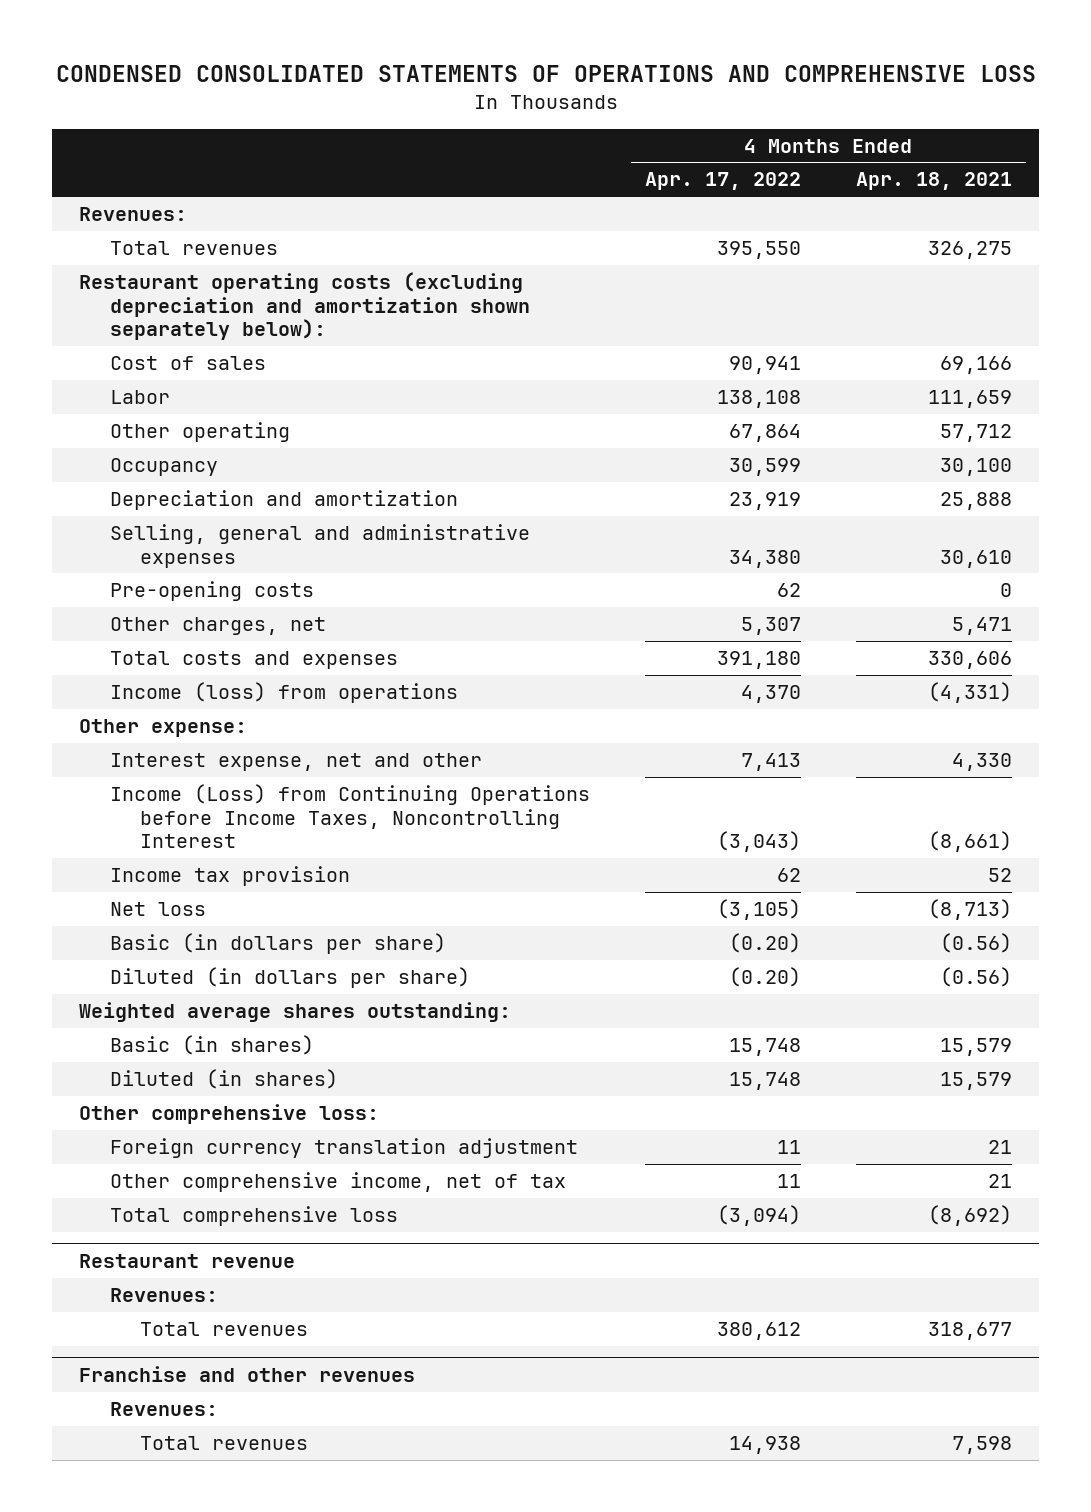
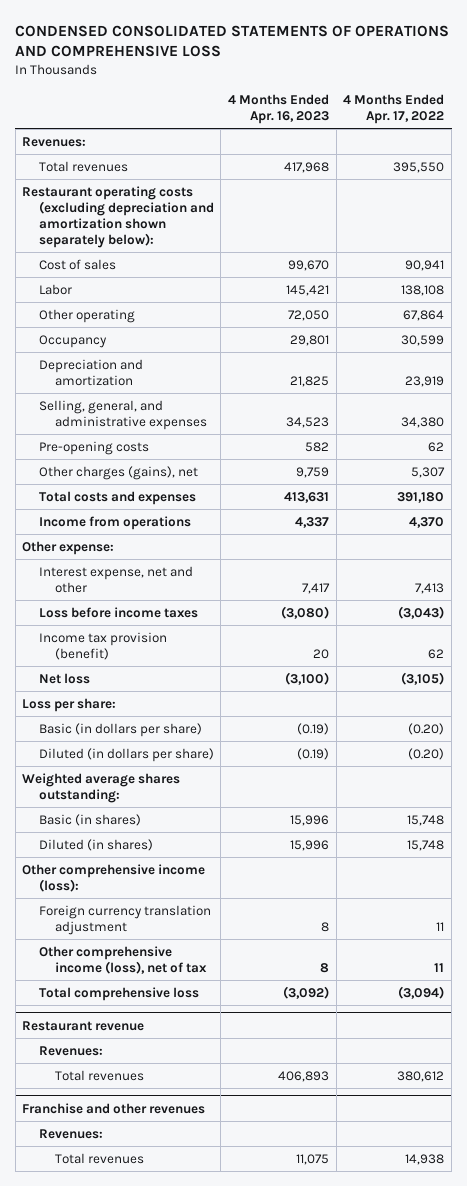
- | 4 Months Ended Apr. 17, 2022 | 4 Months Ended Apr. 18, 2021
+ | 4 Months Ended Apr. 16, 2023 | 4 Months Ended Apr. 17, 2022
- Selling, general and administrative expenses | 34,380 | 30,610
+ Selling, general, and administrative expenses | 34,523 | 34,380
- Other charges, net | 5,307 | 5,471
+ Other charges (gains), net | 9,759 | 5,307
- Income (loss) from operations | 4,370 | (4,331)
+ Income from operations | 4,337 | 4,370
- Income (Loss) from Continuing Operations before Income Taxes, Noncontrolling Interest | (3,043) | (8,661)
- Income tax provision | 62 | 52
+ Loss before income taxes | (3,080) | (3,043)
+ Income tax provision (benefit) | 20 | 62
+ Loss per share:
- Other comprehensive loss:
+ Other comprehensive income (loss):
- Other comprehensive income, net of tax | 11 | 21
+ Other comprehensive income (loss), net of tax | 8 | 11

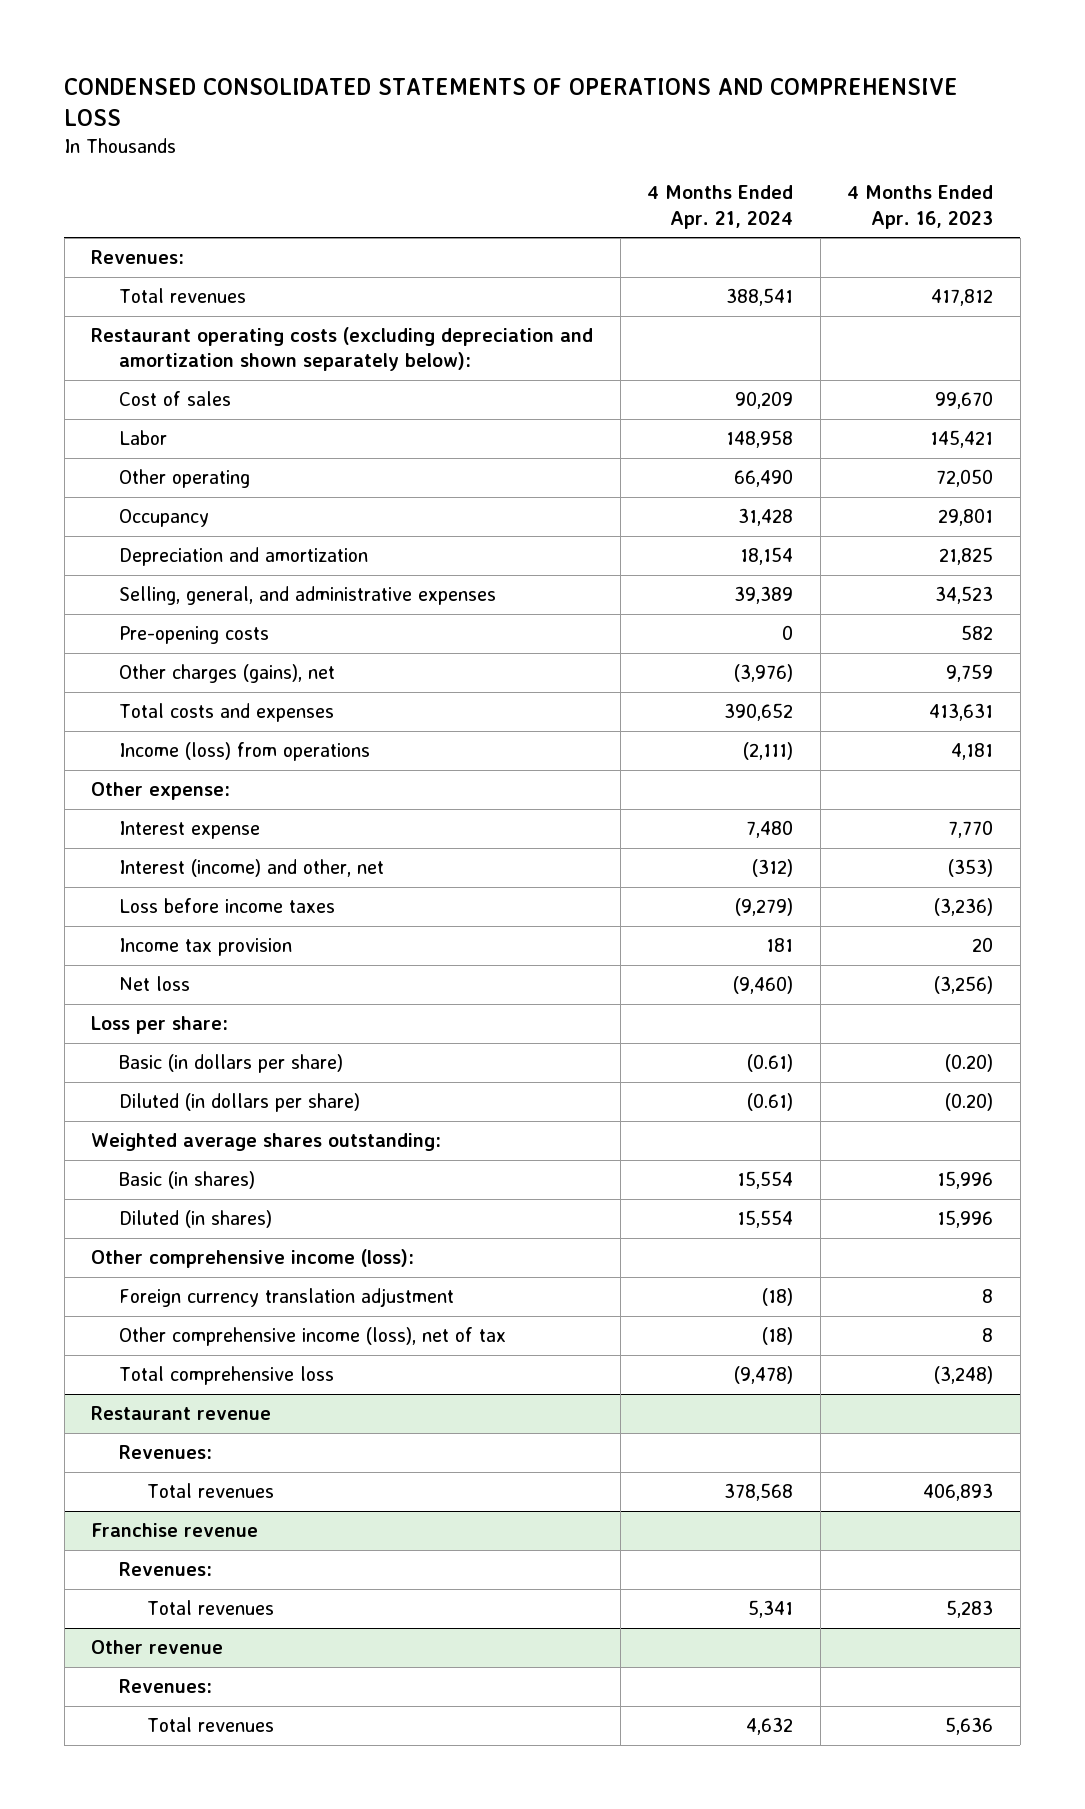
- | 4 Months Ended Apr. 16, 2023 | 4 Months Ended Apr. 17, 2022
+ | 4 Months Ended Apr. 21, 2024 | 4 Months Ended Apr. 16, 2023
- Total revenues | 417,968 | 395,550
+ Total revenues | 388,541 | 417,812
- Income from operations | 4,337 | 4,370
+ Income (loss) from operations | (2,111) | 4,181
- Interest expense, net and other | 7,417 | 7,413
- Loss before income taxes | (3,080) | (3,043)
- Income tax provision (benefit) | 20 | 62
- Net loss | (3,100) | (3,105)
+ Interest expense | 7,480 | 7,770
+ Interest (income) and other, net | (312) | (353)
+ Loss before income taxes | (9,279) | (3,236)
+ Income tax provision | 181 | 20
+ Net loss | (9,460) | (3,256)
- Basic (in dollars per share) | (0.19) | (0.20)
- Diluted (in dollars per share) | (0.19) | (0.20)
+ Basic (in dollars per share) | (0.61) | (0.20)
+ Diluted (in dollars per share) | (0.61) | (0.20)
- Total comprehensive loss | (3,092) | (3,094)
+ Total comprehensive loss | (9,478) | (3,248)
- Franchise and other revenues
+ Franchise revenue
- Total revenues | 11,075 | 14,938
+ Total revenues | 5,341 | 5,283
+ Other revenue
+ Revenues:
+ Total revenues | 4,632 | 5,636

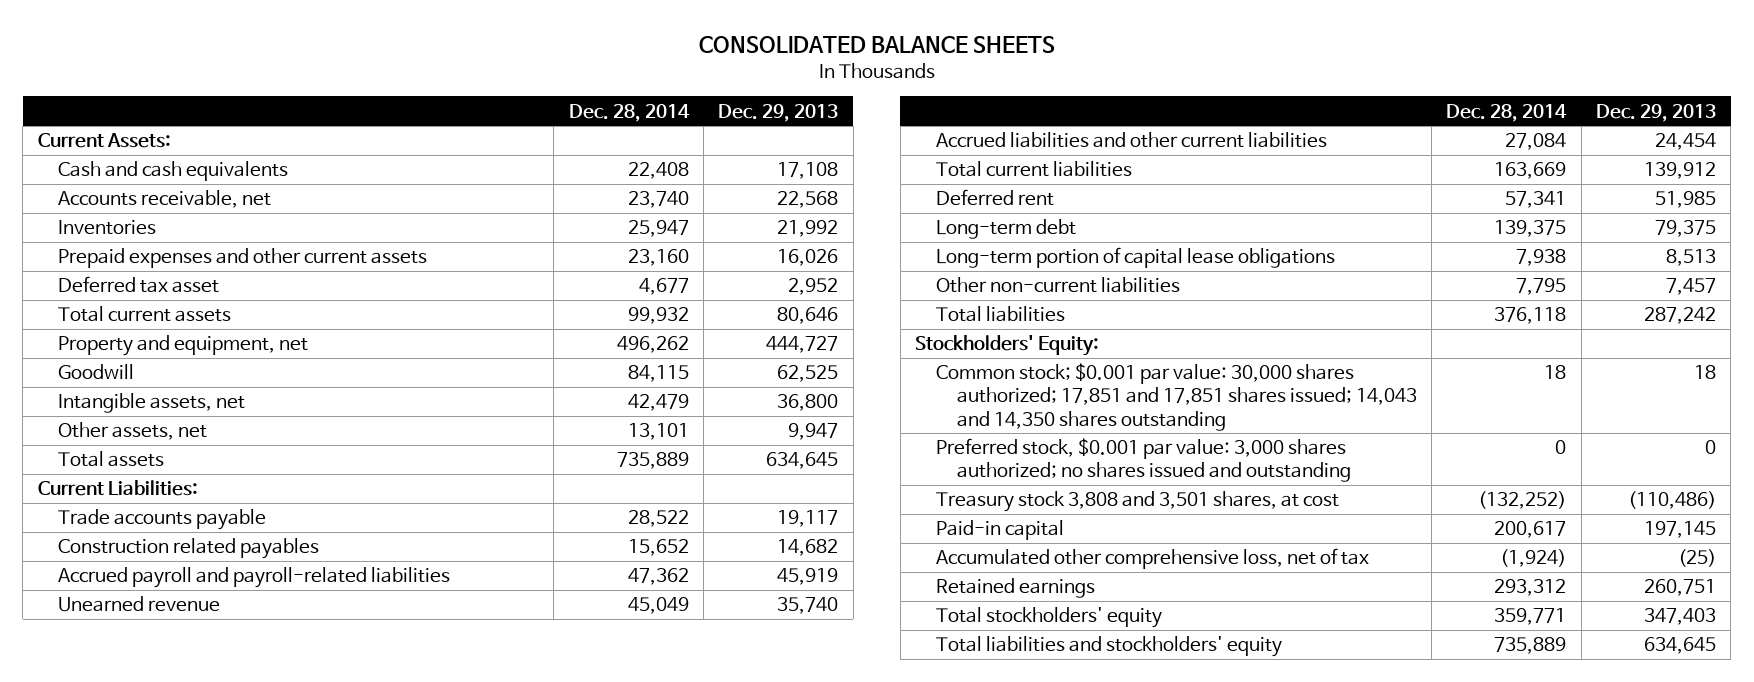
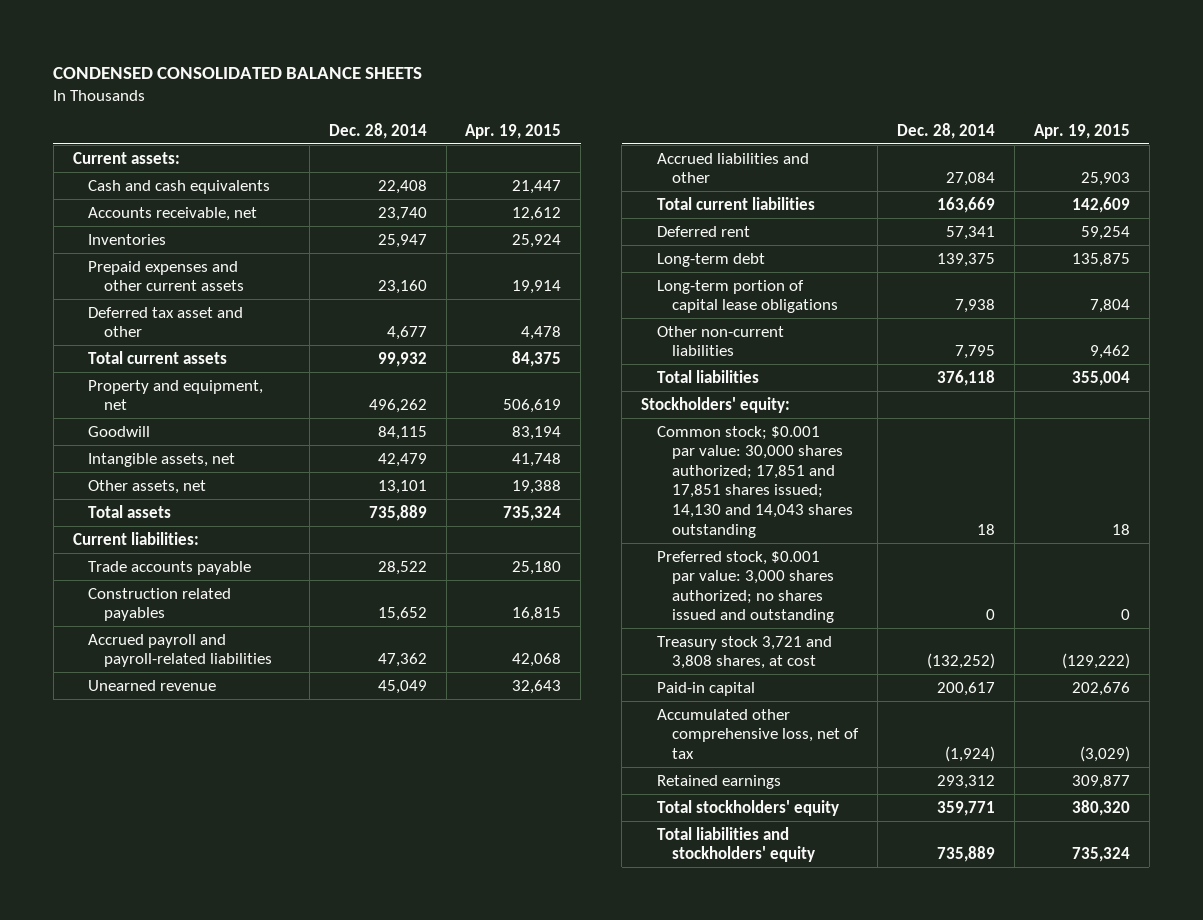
- CONSOLIDATED BALANCE SHEETS
+ CONDENSED CONSOLIDATED BALANCE SHEETS
- | Dec. 28, 2014 | Dec. 29, 2013
+ | Dec. 28, 2014 | Apr. 19, 2015
- Current Assets:
+ Current assets:
- Deferred tax asset | 4,677 | 2,952
+ Deferred tax asset and other | 4,677 | 4,478
- Current Liabilities:
+ Current liabilities:
- Accrued liabilities and other current liabilities | 27,084 | 24,454
+ Accrued liabilities and other | 27,084 | 25,903
- Stockholders' Equity:
- Common stock; $0.001 par value: 30,000 shares authorized; 17,851 and 17,851 shares issued; 14,043 and 14,350 shares outstanding | 18 | 18
+ Stockholders' equity:
+ Common stock; $0.001 par value: 30,000 shares authorized; 17,851 and 17,851 shares issued; 14,130 and 14,043 shares outstanding | 18 | 18
- Treasury stock 3,808 and 3,501 shares, at cost | (132,252) | (110,486)
+ Treasury stock 3,721 and 3,808 shares, at cost | (132,252) | (129,222)

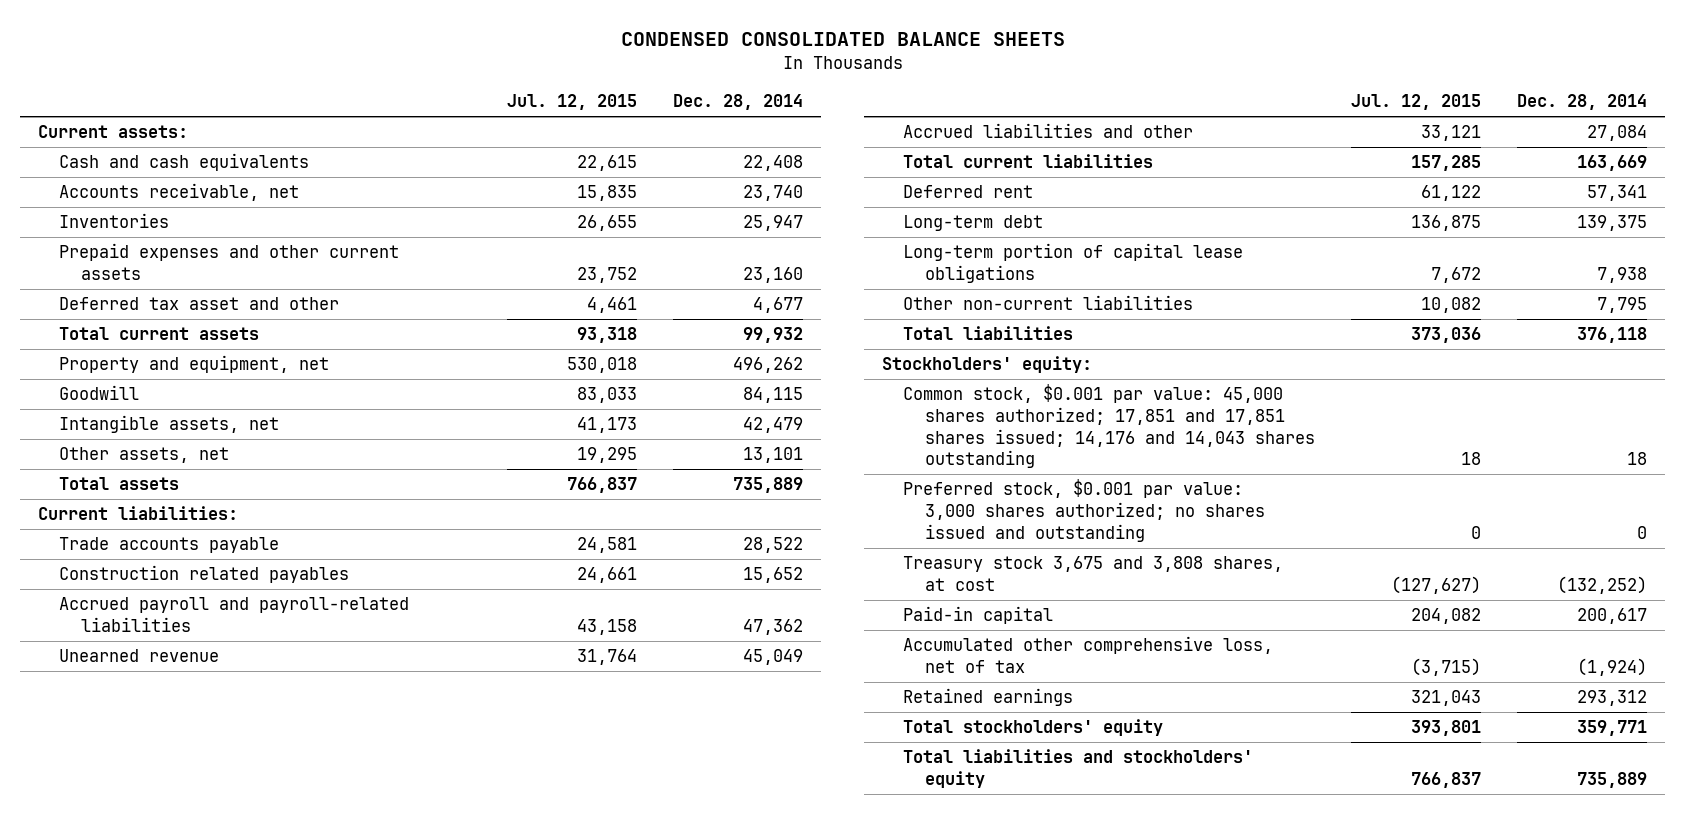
- | Dec. 28, 2014 | Apr. 19, 2015
+ | Jul. 12, 2015 | Dec. 28, 2014
- Common stock; $0.001 par value: 30,000 shares authorized; 17,851 and 17,851 shares issued; 14,130 and 14,043 shares outstanding | 18 | 18
+ Common stock, $0.001 par value: 45,000 shares authorized; 17,851 and 17,851 shares issued; 14,176 and 14,043 shares outstanding | 18 | 18
- Treasury stock 3,721 and 3,808 shares, at cost | (132,252) | (129,222)
+ Treasury stock 3,675 and 3,808 shares, at cost | (127,627) | (132,252)

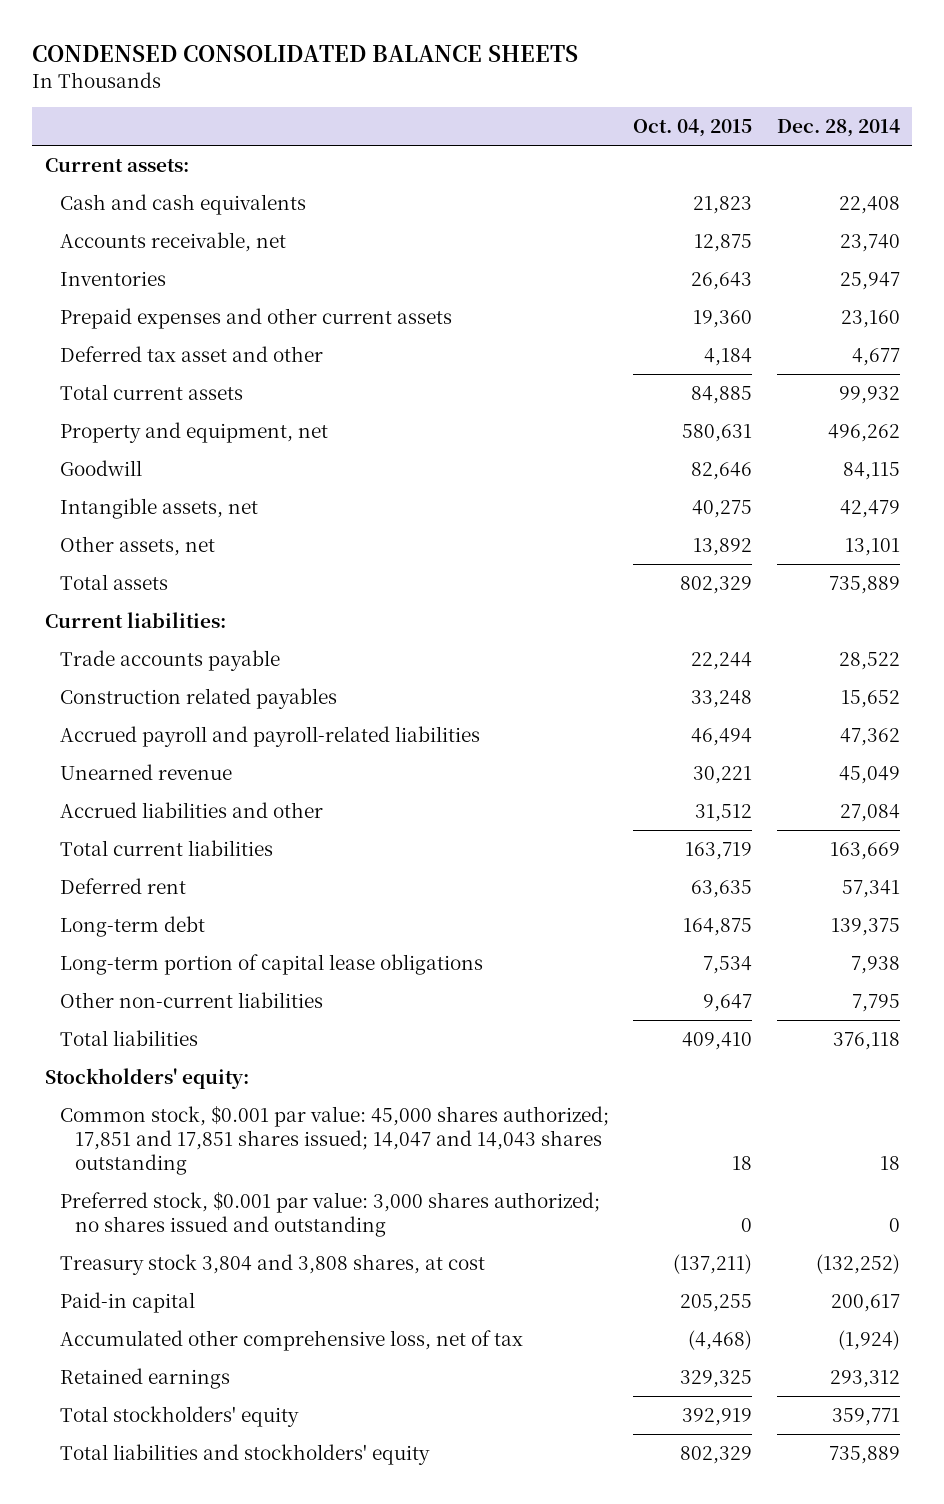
- | Jul. 12, 2015 | Dec. 28, 2014
+ | Oct. 04, 2015 | Dec. 28, 2014
- Common stock, $0.001 par value: 45,000 shares authorized; 17,851 and 17,851 shares issued; 14,176 and 14,043 shares outstanding | 18 | 18
+ Common stock, $0.001 par value: 45,000 shares authorized; 17,851 and 17,851 shares issued; 14,047 and 14,043 shares outstanding | 18 | 18
- Treasury stock 3,675 and 3,808 shares, at cost | (127,627) | (132,252)
+ Treasury stock 3,804 and 3,808 shares, at cost | (137,211) | (132,252)

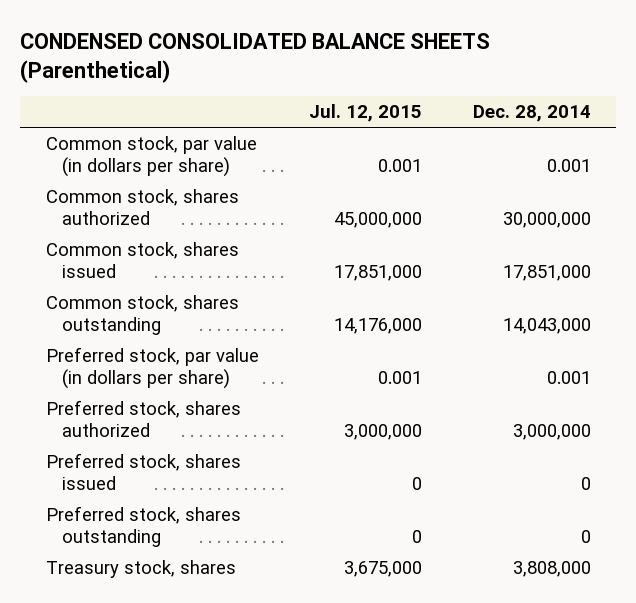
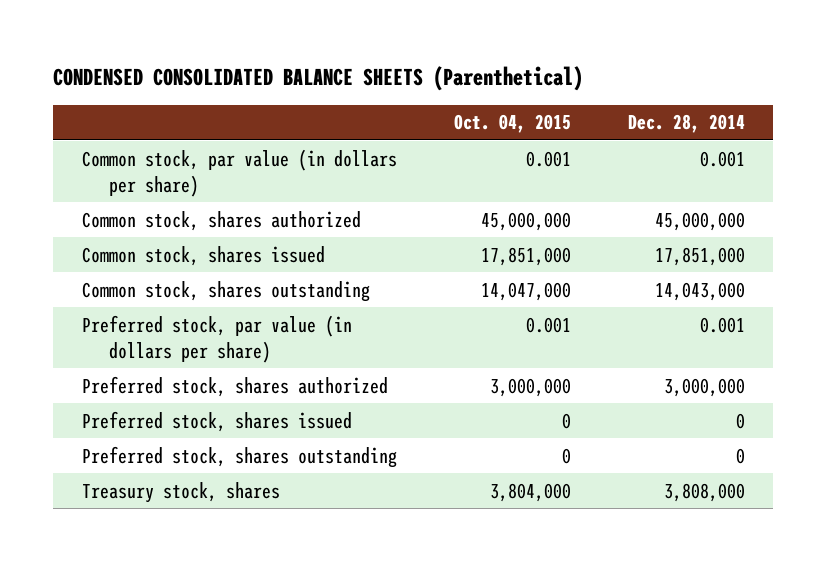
- | Jul. 12, 2015 | Dec. 28, 2014
+ | Oct. 04, 2015 | Dec. 28, 2014
- Common stock, shares authorized | 45,000,000 | 30,000,000
+ Common stock, shares authorized | 45,000,000 | 45,000,000

